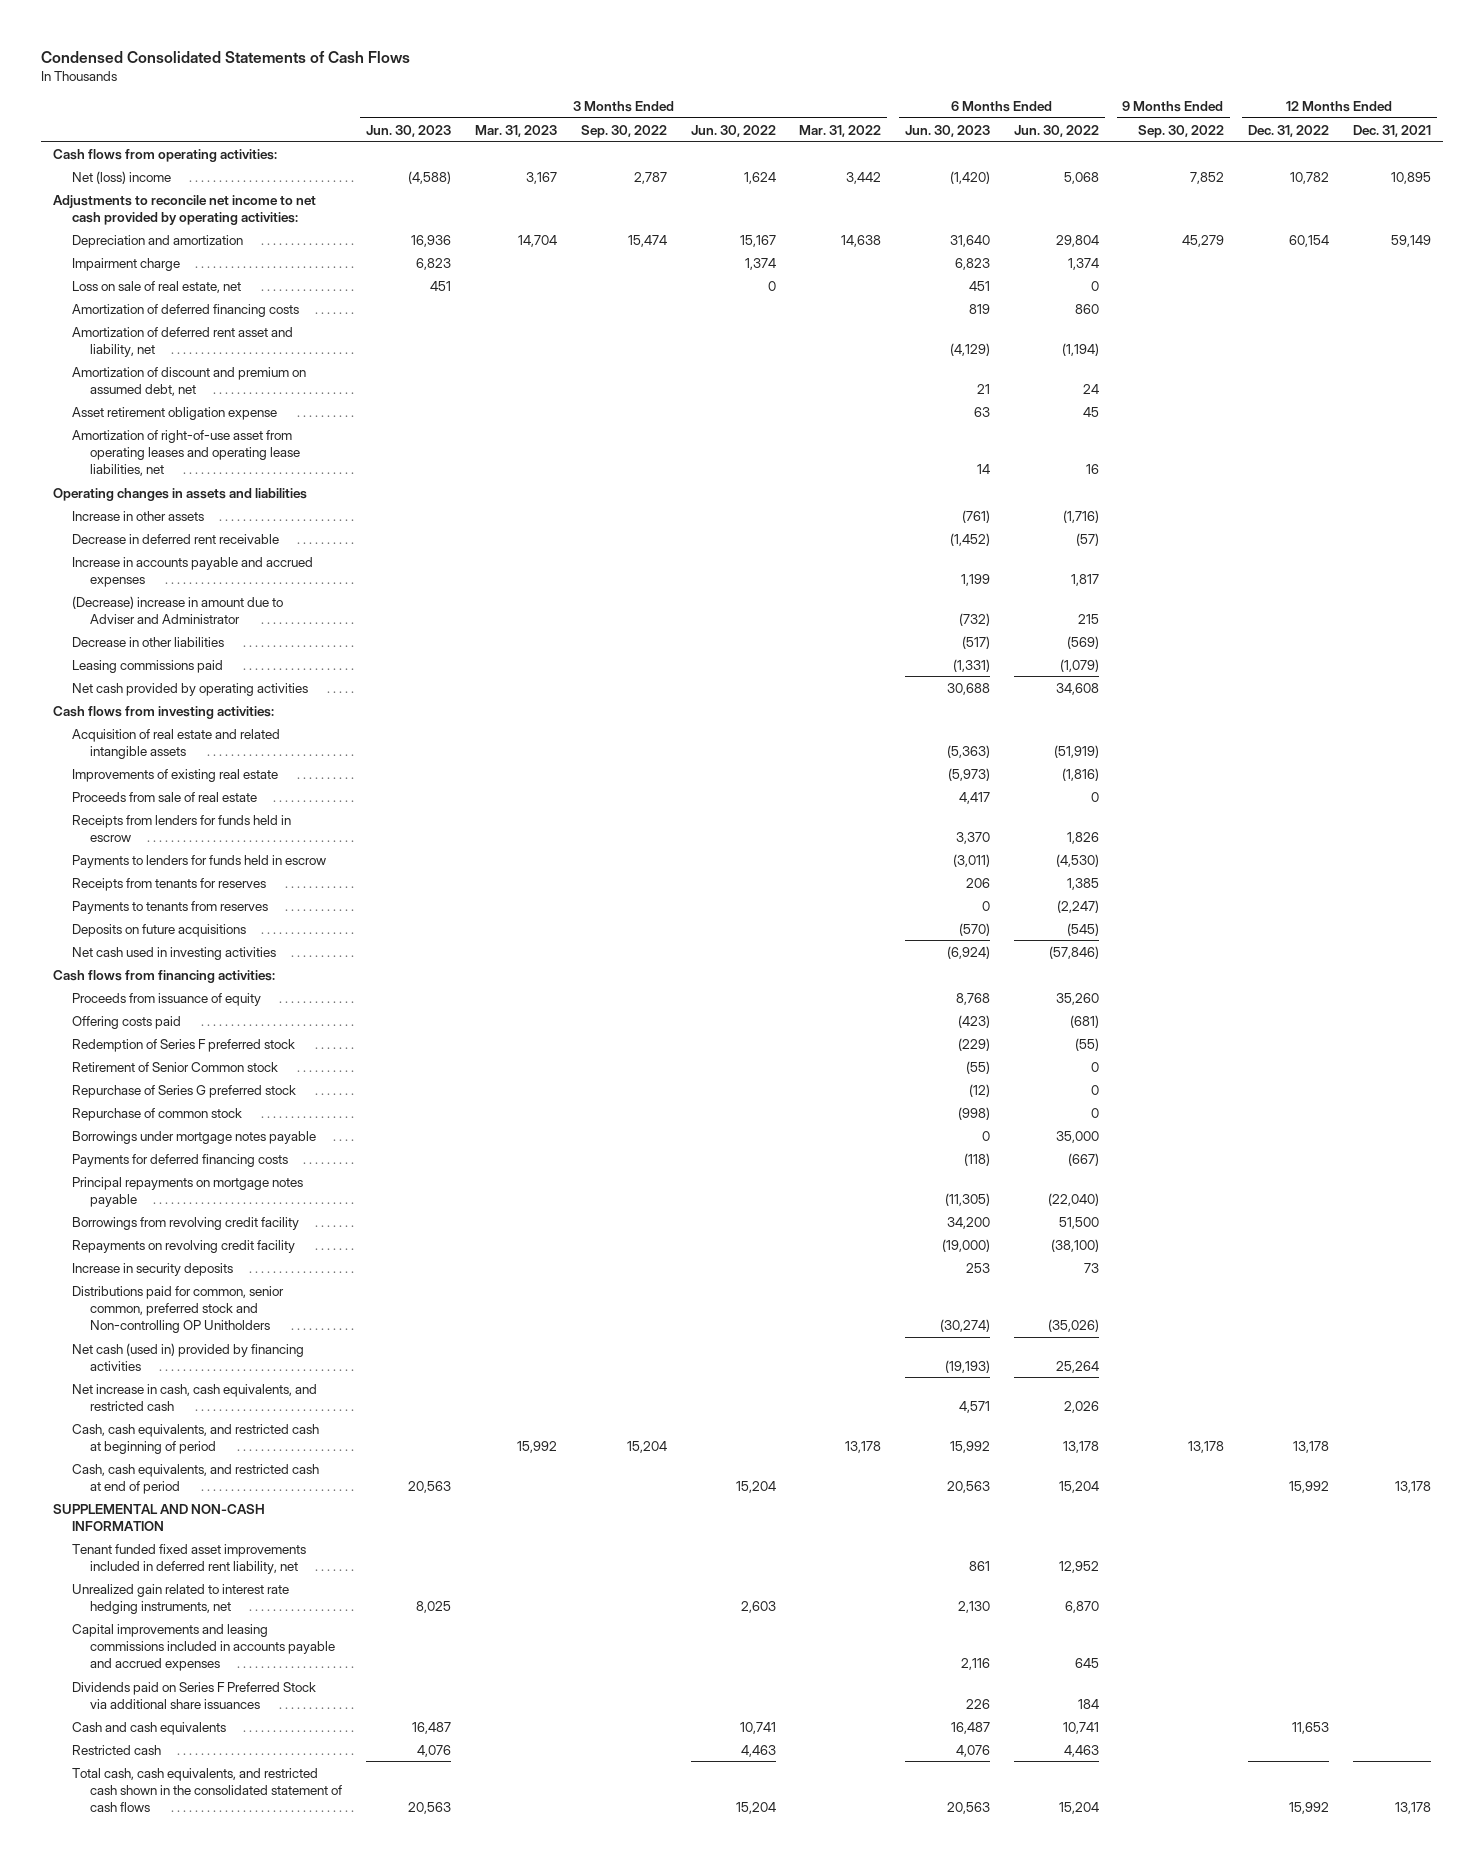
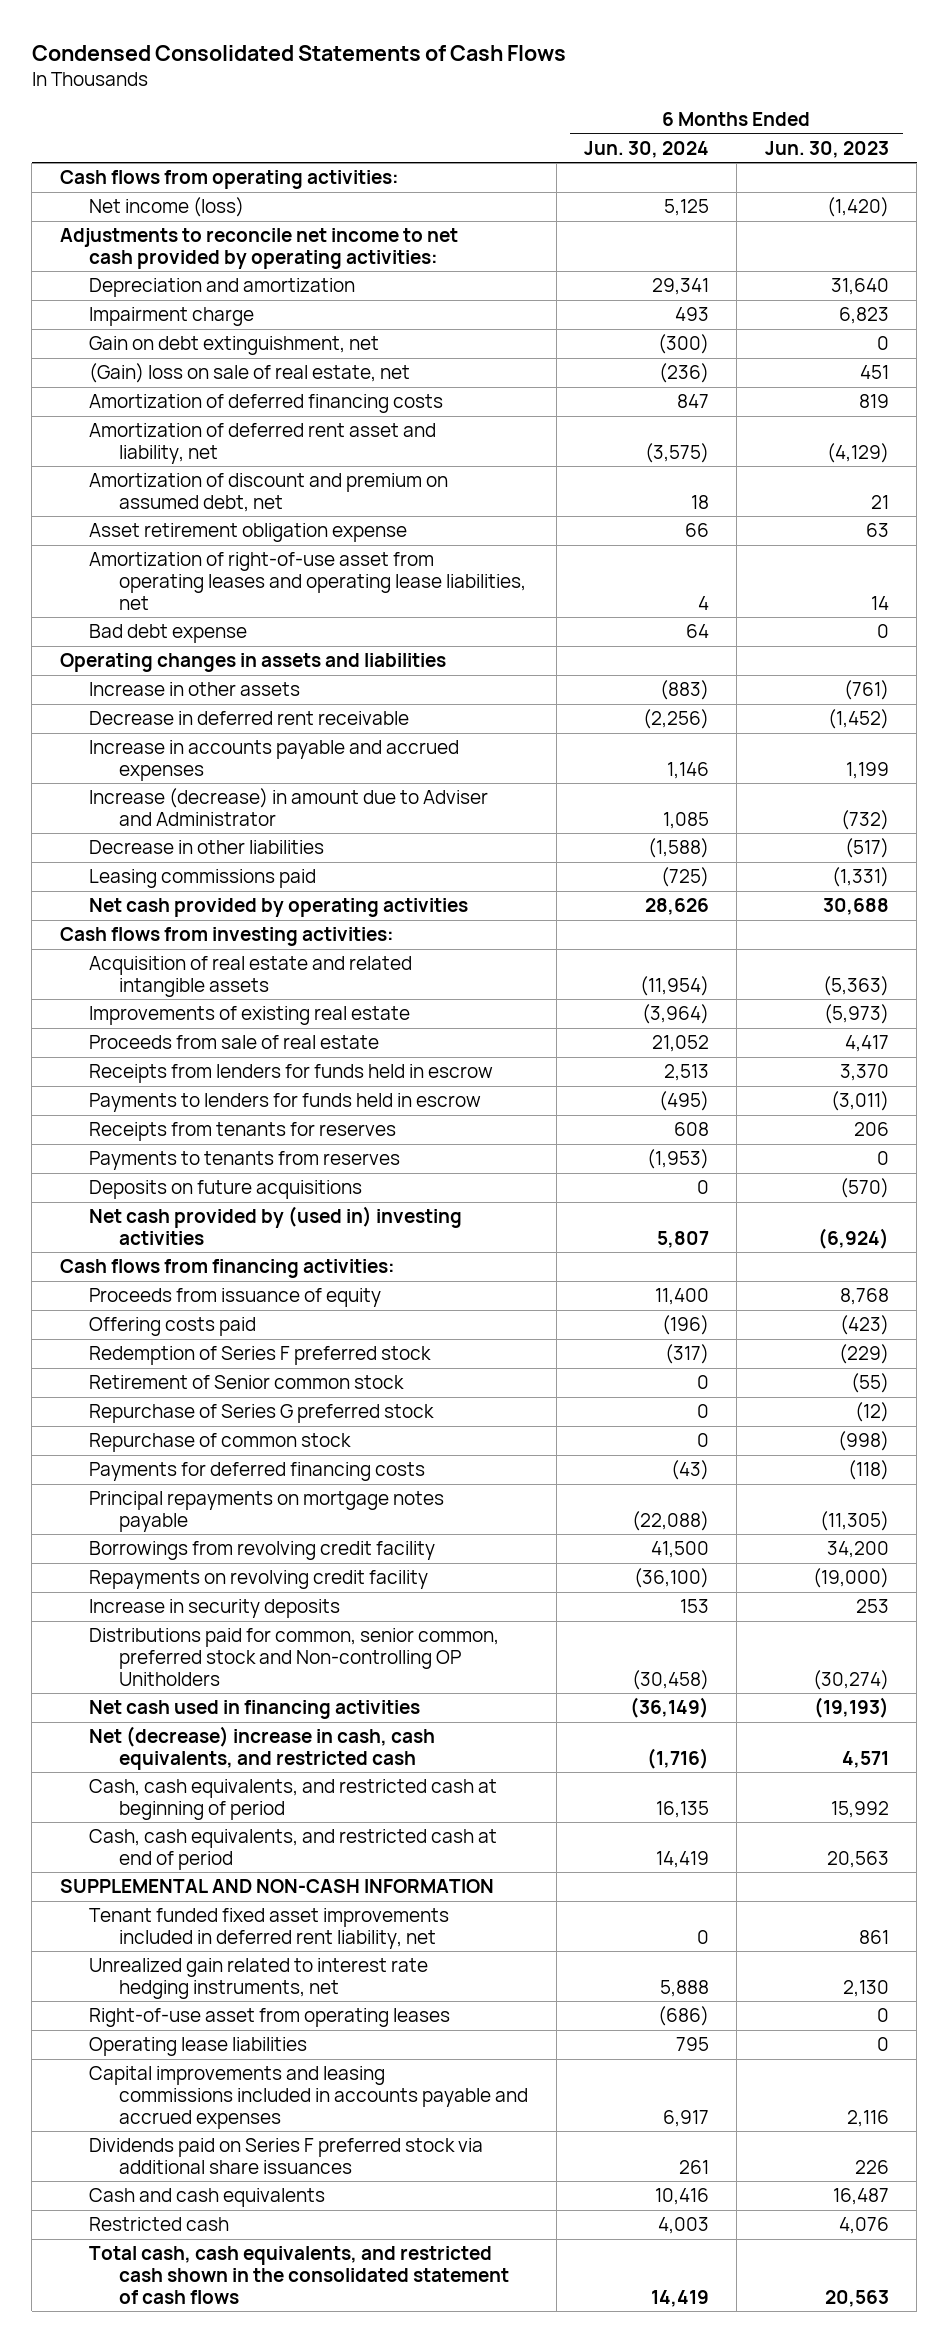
- | 3 Months Ended Jun. 30, 2023 | 3 Months Ended Mar. 31, 2023 | 3 Months Ended Sep. 30, 2022 | 3 Months Ended Jun. 30, 2022 | 3 Months Ended Mar. 31, 2022 | 6 Months Ended Jun. 30, 2023 | 6 Months Ended Jun. 30, 2022 | 9 Months Ended Sep. 30, 2022 | 12 Months Ended Dec. 31, 2022 | 12 Months Ended Dec. 31, 2021
+ | 6 Months Ended Jun. 30, 2024 | 6 Months Ended Jun. 30, 2023
- Net (loss) income | (4,588) | 3,167 | 2,787 | 1,624 | 3,442 | (1,420) | 5,068 | 7,852 | 10,782 | 10,895
+ Net income (loss) | 5,125 | (1,420)
- Loss on sale of real estate, net | 451 | | | 0 | | 451 | 0 | | |
+ Gain on debt extinguishment, net | (300) | 0
+ (Gain) loss on sale of real estate, net | (236) | 451
+ Bad debt expense | 64 | 0
- (Decrease) increase in amount due to Adviser and Administrator | | | | | | (732) | 215 | | |
+ Increase (decrease) in amount due to Adviser and Administrator | 1,085 | (732)
- Net cash used in investing activities | | | | | | (6,924) | (57,846) | | |
+ Net cash provided by (used in) investing activities | 5,807 | (6,924)
- Retirement of Senior Common stock | | | | | | (55) | 0 | | |
+ Retirement of Senior common stock | 0 | (55)
- Borrowings under mortgage notes payable | | | | | | 0 | 35,000 | | |
- Net cash (used in) provided by financing activities | | | | | | (19,193) | 25,264 | | |
- Net increase in cash, cash equivalents, and restricted cash | | | | | | 4,571 | 2,026 | | |
+ Net cash used in financing activities | (36,149) | (19,193)
+ Net (decrease) increase in cash, cash equivalents, and restricted cash | (1,716) | 4,571
+ Right-of-use asset from operating leases | (686) | 0
+ Operating lease liabilities | 795 | 0
- Dividends paid on Series F Preferred Stock via additional share issuances | | | | | | 226 | 184 | | |
+ Dividends paid on Series F preferred stock via additional share issuances | 261 | 226

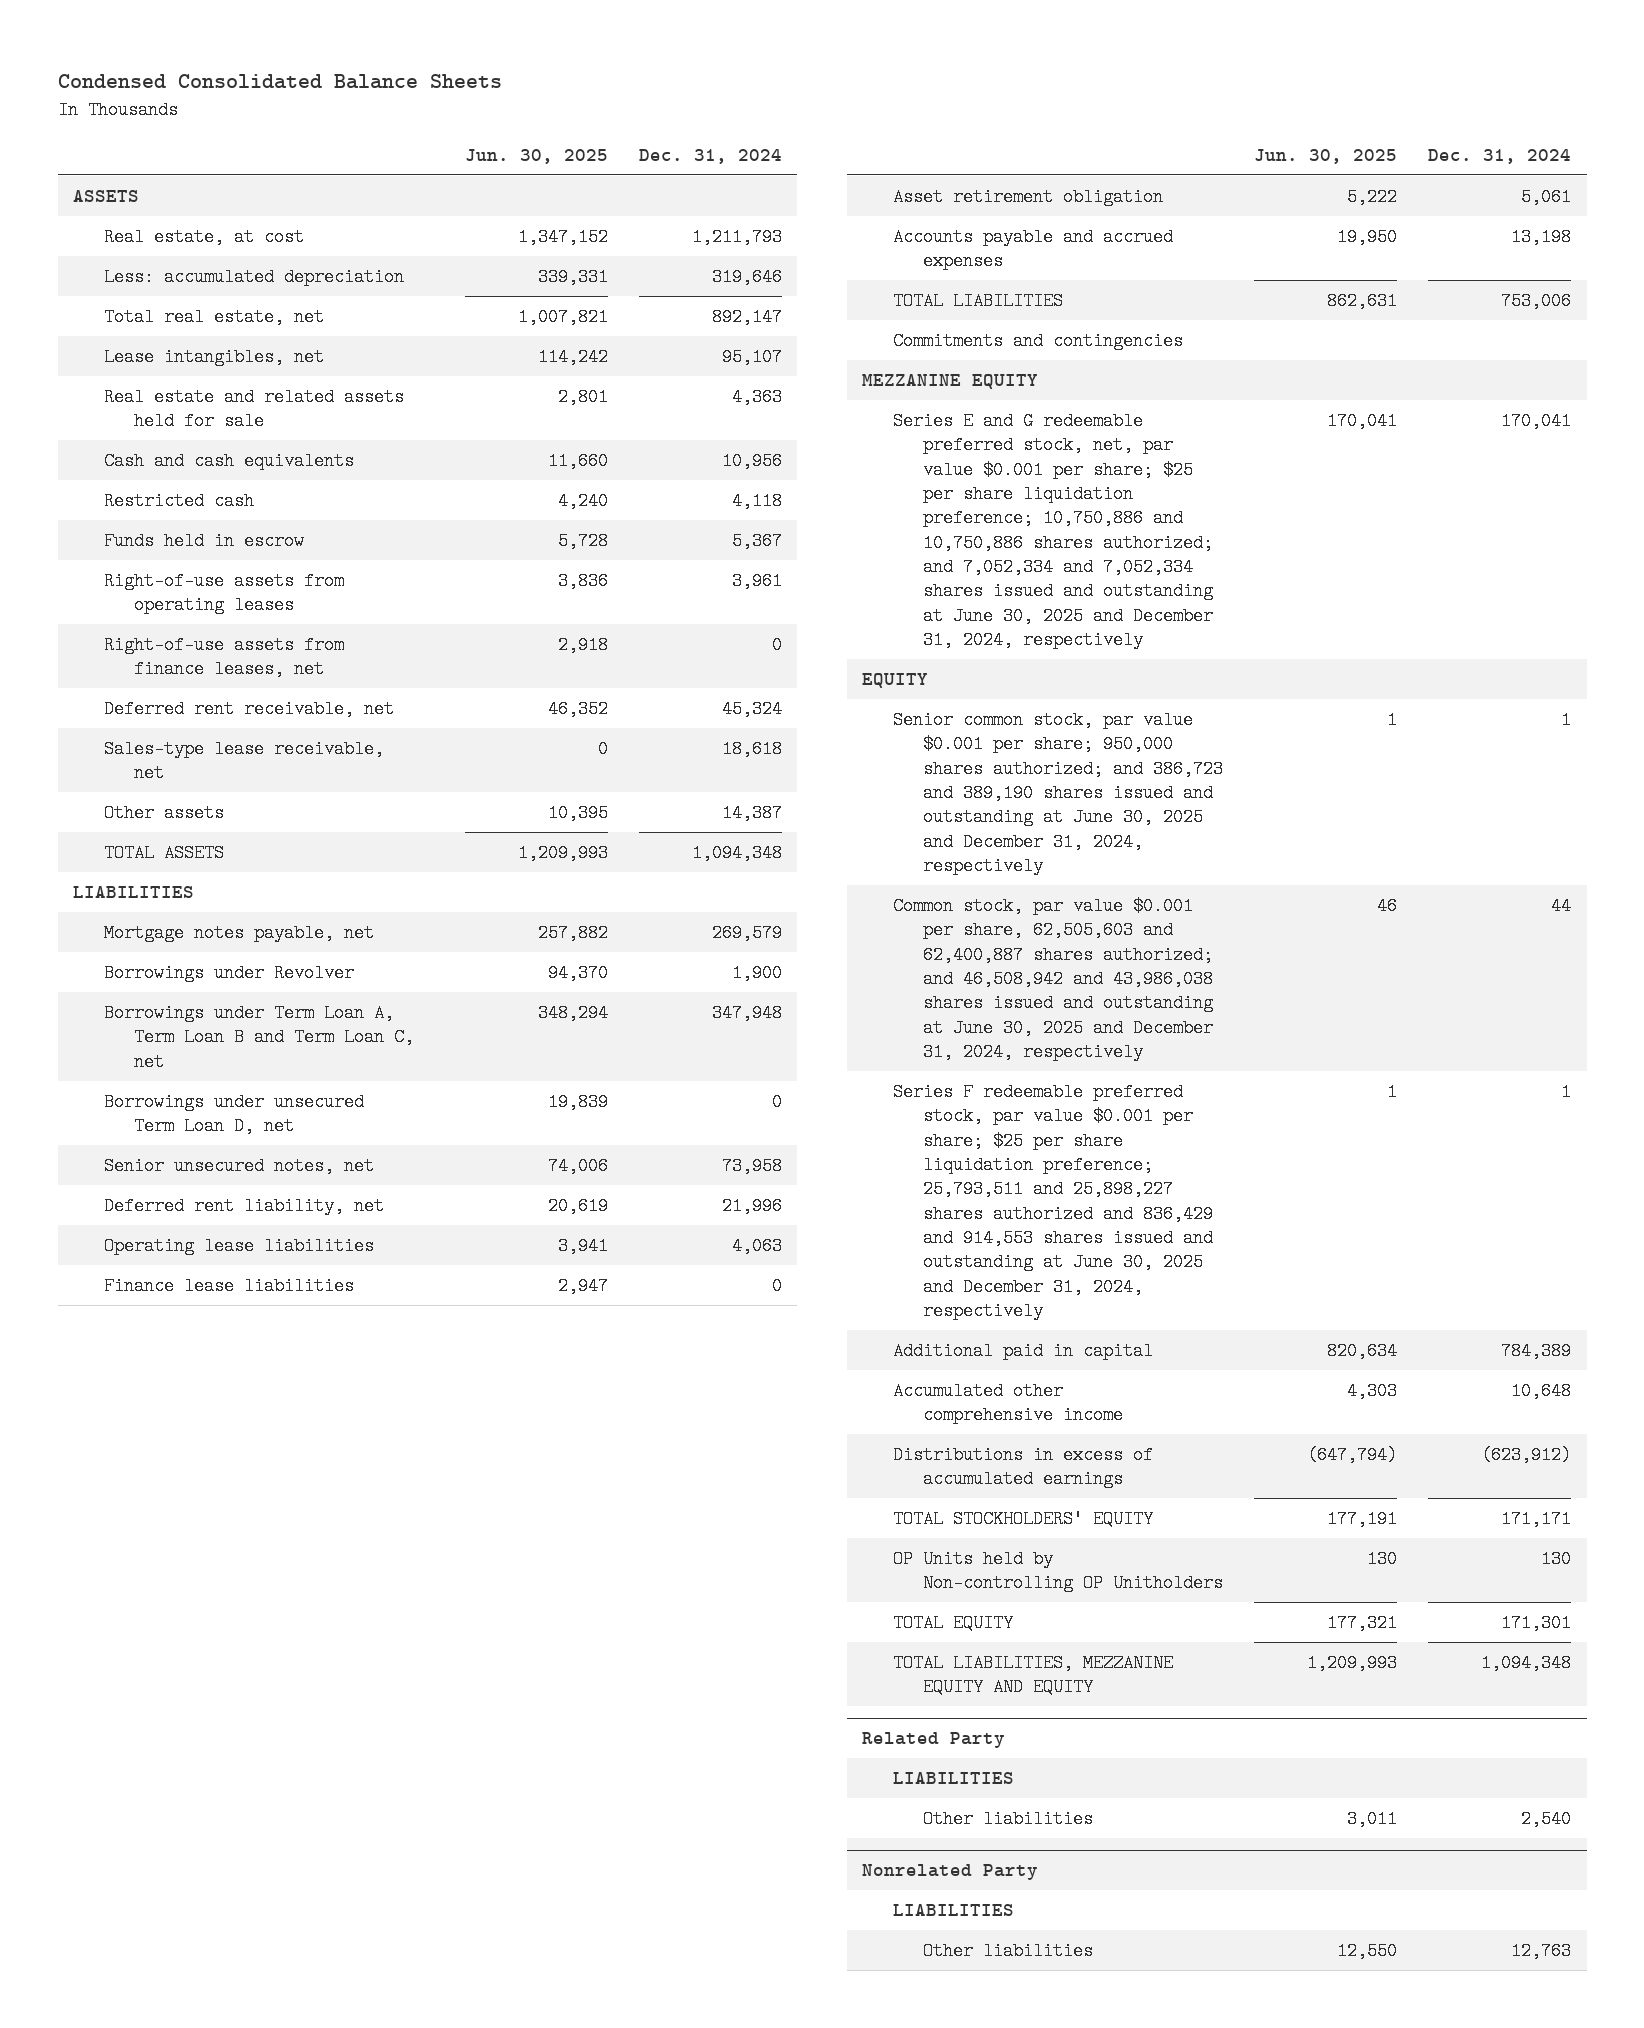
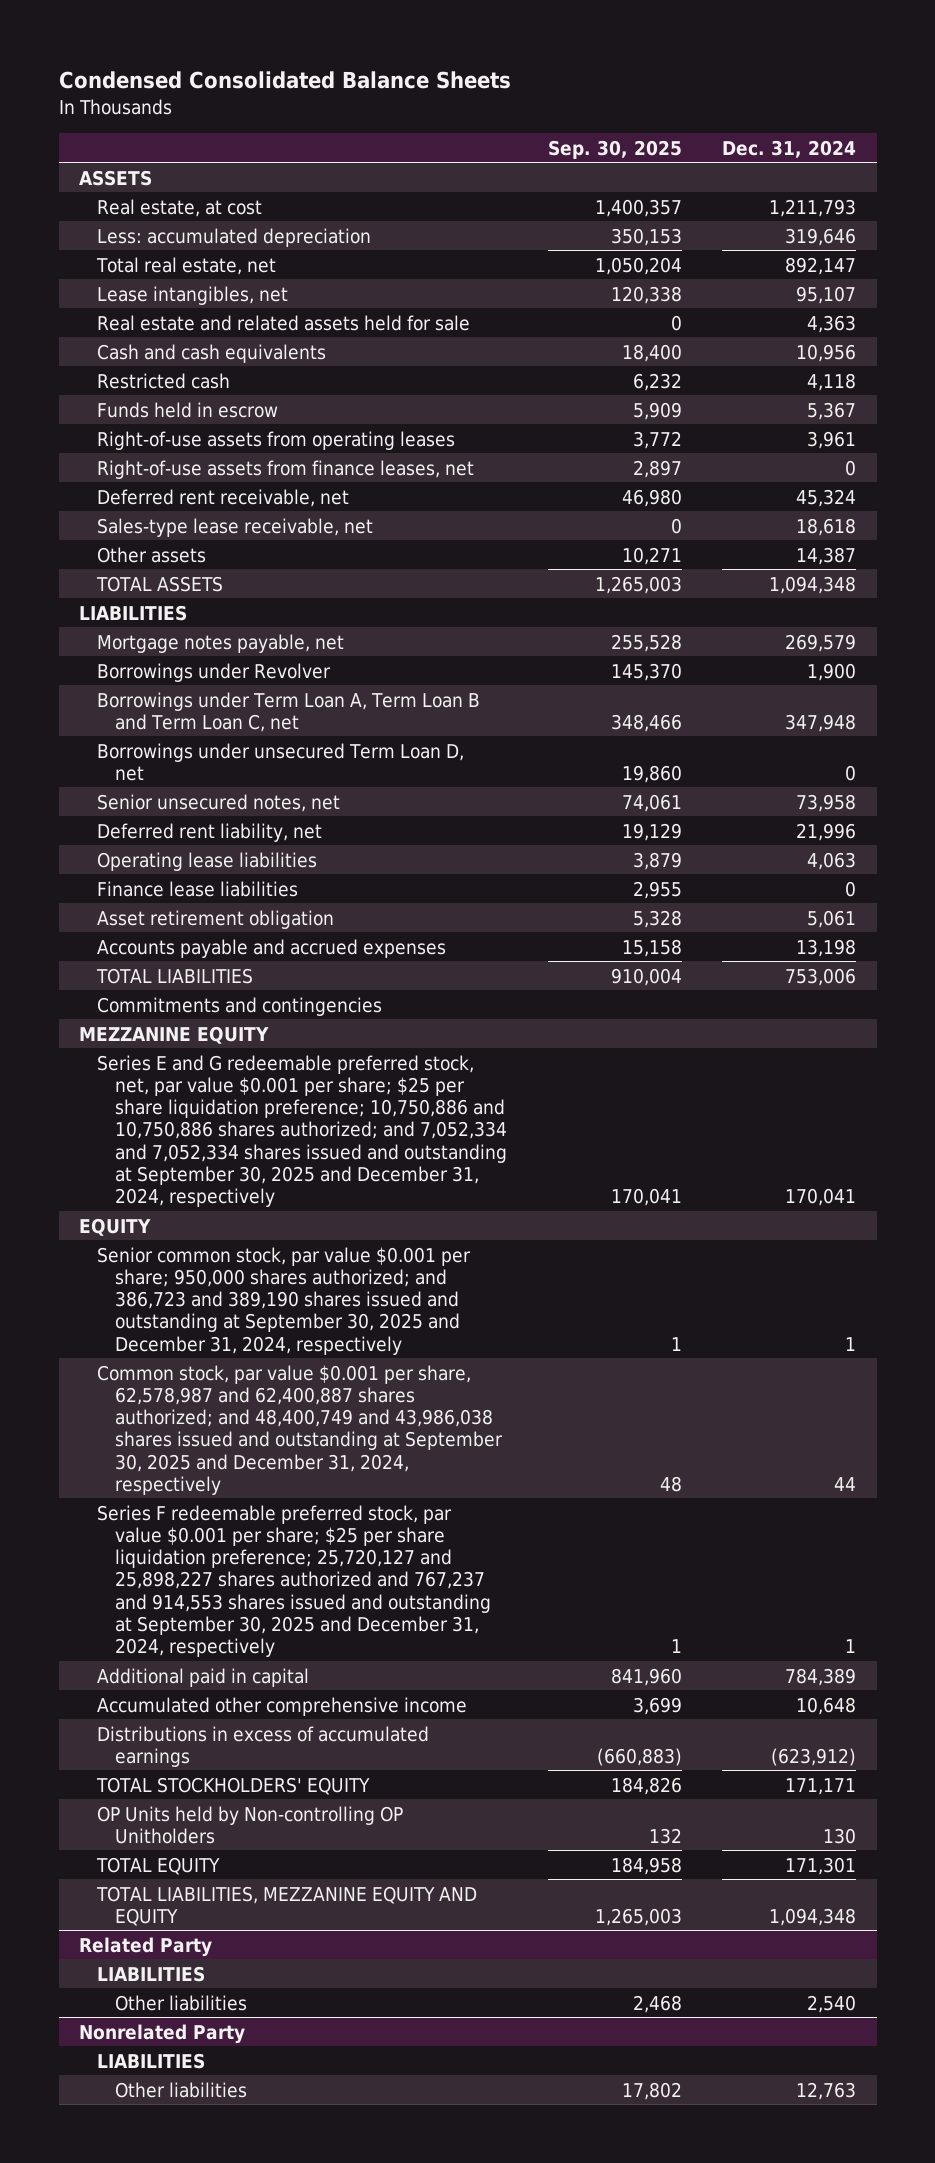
- | Jun. 30, 2025 | Dec. 31, 2024
+ | Sep. 30, 2025 | Dec. 31, 2024
- Series E and G redeemable preferred stock, net, par value $0.001 per share; $25 per share liquidation preference; 10,750,886 and 10,750,886 shares authorized; and 7,052,334 and 7,052,334 shares issued and outstanding at June 30, 2025 and December 31, 2024, respectively | 170,041 | 170,041
+ Series E and G redeemable preferred stock, net, par value $0.001 per share; $25 per share liquidation preference; 10,750,886 and 10,750,886 shares authorized; and 7,052,334 and 7,052,334 shares issued and outstanding at September 30, 2025 and December 31, 2024, respectively | 170,041 | 170,041
- Senior common stock, par value $0.001 per share; 950,000 shares authorized; and 386,723 and 389,190 shares issued and outstanding at June 30, 2025 and December 31, 2024, respectively | 1 | 1
- Common stock, par value $0.001 per share, 62,505,603 and 62,400,887 shares authorized; and 46,508,942 and 43,986,038 shares issued and outstanding at June 30, 2025 and December 31, 2024, respectively | 46 | 44
- Series F redeemable preferred stock, par value $0.001 per share; $25 per share liquidation preference; 25,793,511 and 25,898,227 shares authorized and 836,429 and 914,553 shares issued and outstanding at June 30, 2025 and December 31, 2024, respectively | 1 | 1
+ Senior common stock, par value $0.001 per share; 950,000 shares authorized; and 386,723 and 389,190 shares issued and outstanding at September 30, 2025 and December 31, 2024, respectively | 1 | 1
+ Common stock, par value $0.001 per share, 62,578,987 and 62,400,887 shares authorized; and 48,400,749 and 43,986,038 shares issued and outstanding at September 30, 2025 and December 31, 2024, respectively | 48 | 44
+ Series F redeemable preferred stock, par value $0.001 per share; $25 per share liquidation preference; 25,720,127 and 25,898,227 shares authorized and 767,237 and 914,553 shares issued and outstanding at September 30, 2025 and December 31, 2024, respectively | 1 | 1

